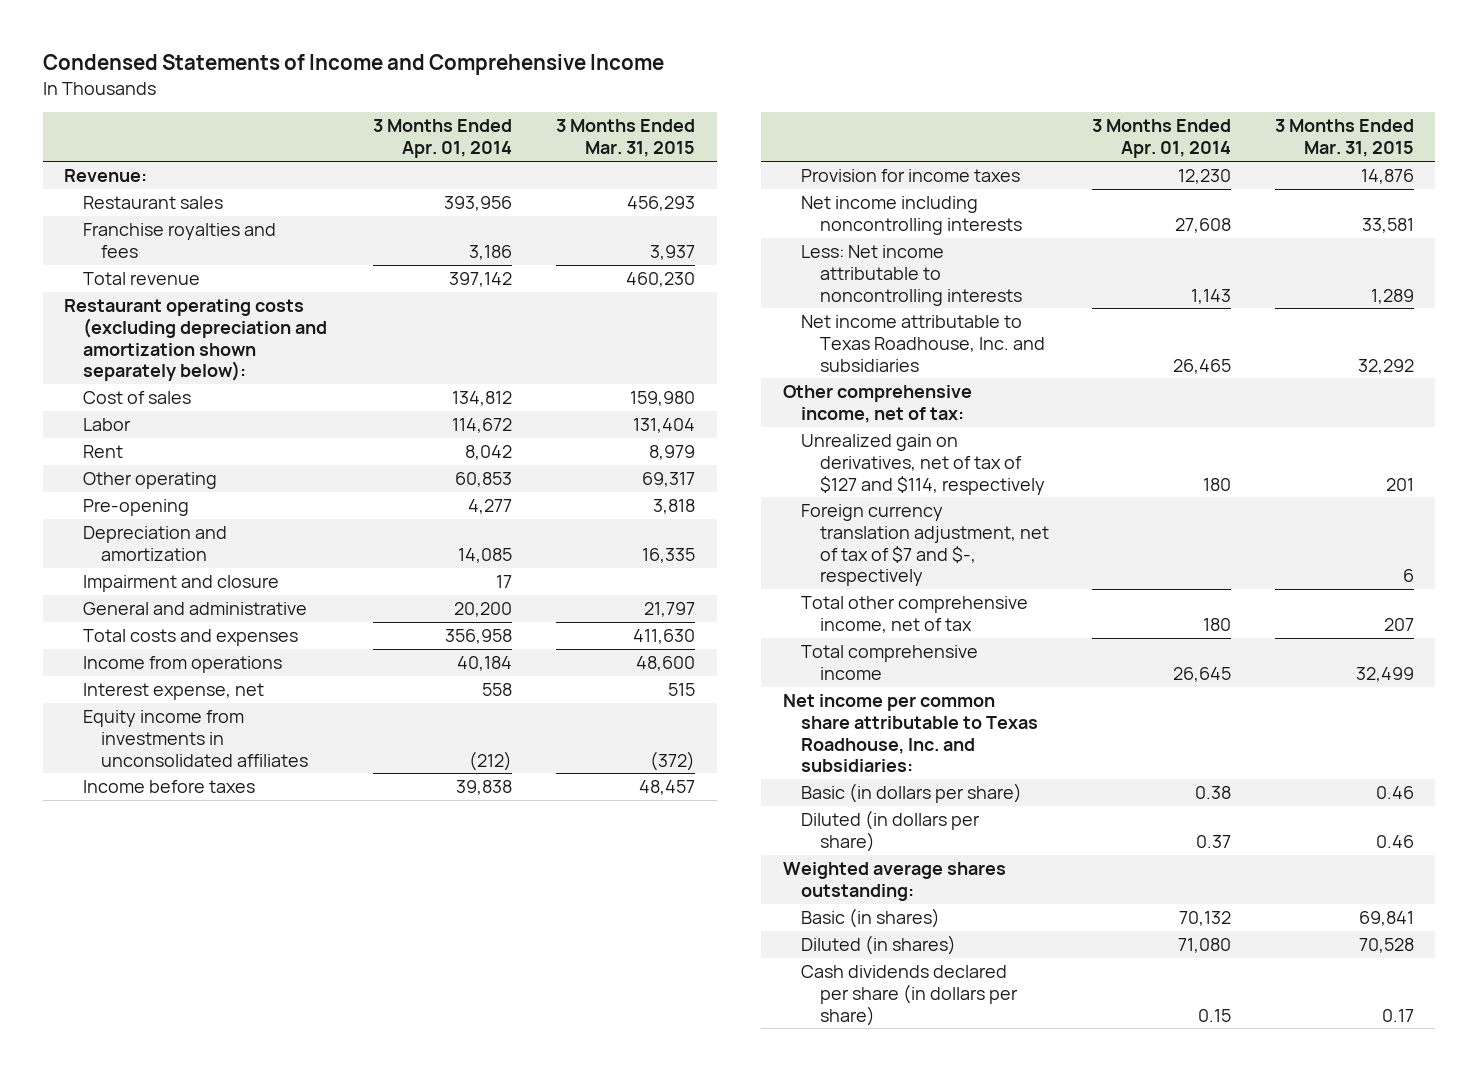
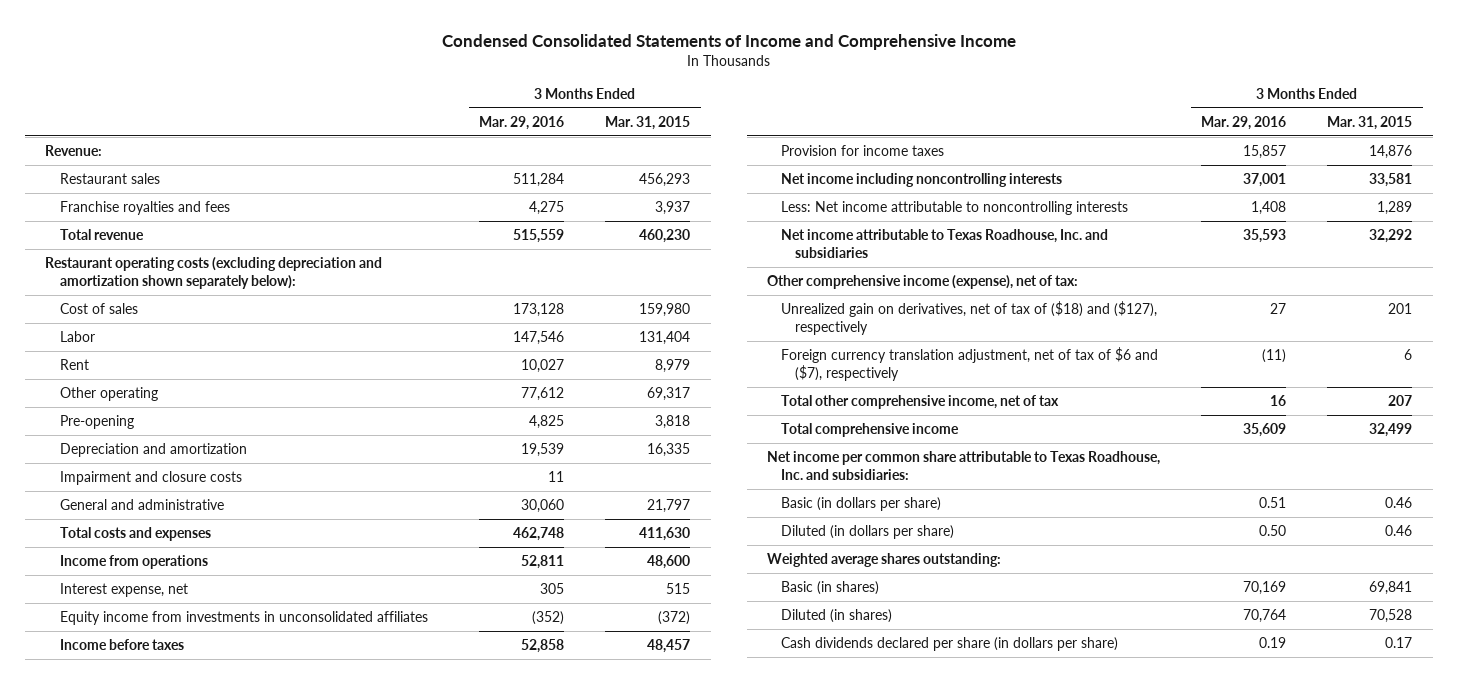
- Condensed Statements of Income and Comprehensive Income
+ Condensed Consolidated Statements of Income and Comprehensive Income
- | 3 Months Ended Apr. 01, 2014 | 3 Months Ended Mar. 31, 2015
+ | 3 Months Ended Mar. 29, 2016 | 3 Months Ended Mar. 31, 2015
- Impairment and closure | 17 |
+ Impairment and closure costs | 11 |
- Other comprehensive income, net of tax:
- Unrealized gain on derivatives, net of tax of $127 and $114, respectively | 180 | 201
- Foreign currency translation adjustment, net of tax of $7 and $-, respectively | | 6
+ Other comprehensive income (expense), net of tax:
+ Unrealized gain on derivatives, net of tax of ($18) and ($127), respectively | 27 | 201
+ Foreign currency translation adjustment, net of tax of $6 and ($7), respectively | (11) | 6

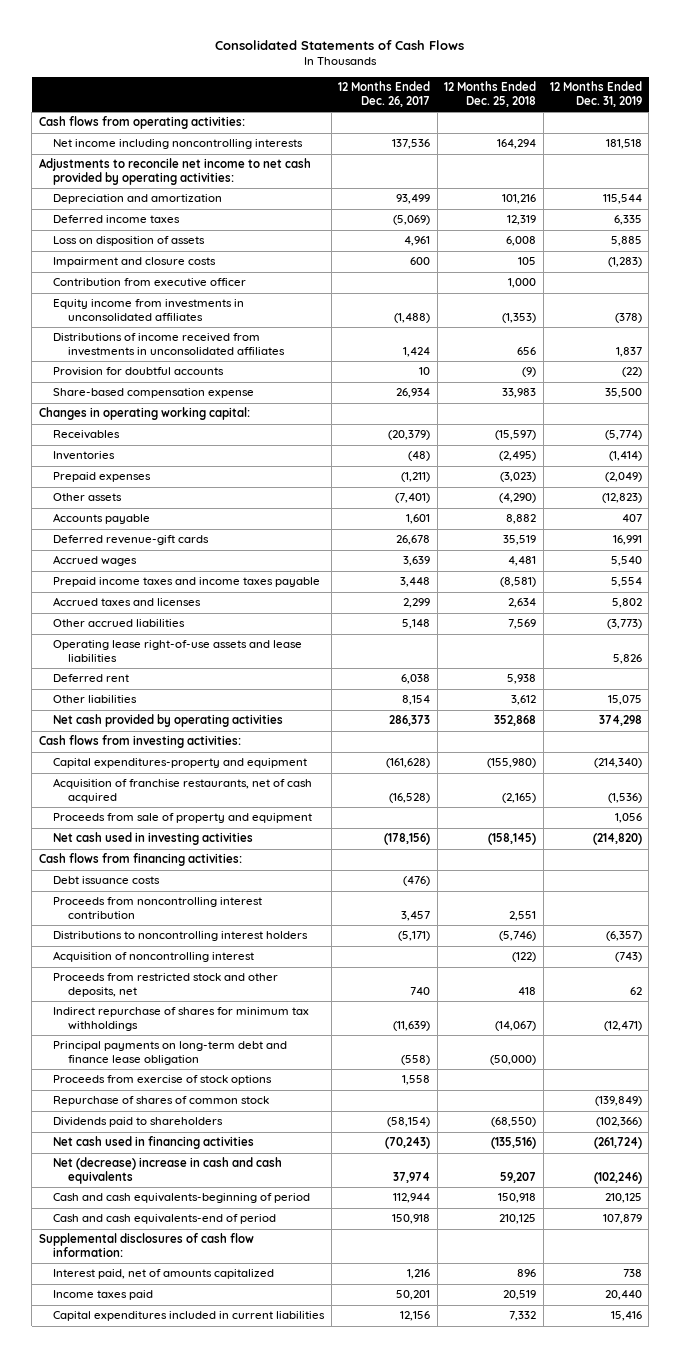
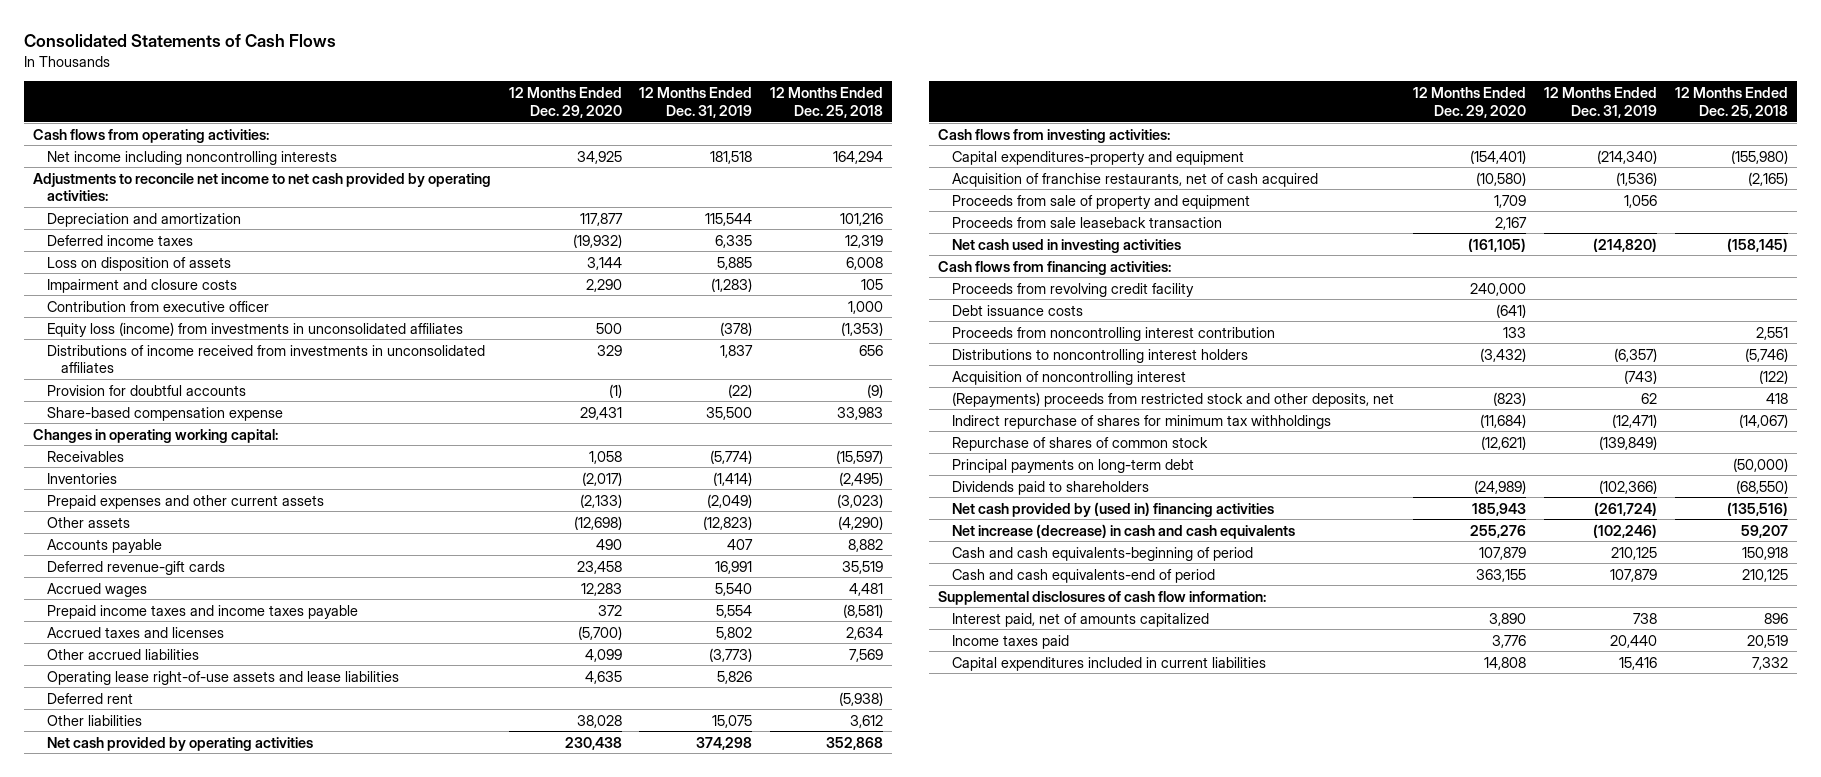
- | 12 Months Ended Dec. 26, 2017 | 12 Months Ended Dec. 25, 2018 | 12 Months Ended Dec. 31, 2019
+ | 12 Months Ended Dec. 29, 2020 | 12 Months Ended Dec. 31, 2019 | 12 Months Ended Dec. 25, 2018
- Equity income from investments in unconsolidated affiliates | (1,488) | (1,353) | (378)
+ Equity loss (income) from investments in unconsolidated affiliates | 500 | (378) | (1,353)
- Prepaid expenses | (1,211) | (3,023) | (2,049)
+ Prepaid expenses and other current assets | (2,133) | (2,049) | (3,023)
- Deferred rent | 6,038 | 5,938 |
+ Deferred rent | | | (5,938)
+ Proceeds from sale leaseback transaction | 2,167 | |
+ Proceeds from revolving credit facility | 240,000 | |
- Proceeds from restricted stock and other deposits, net | 740 | 418 | 62
+ (Repayments) proceeds from restricted stock and other deposits, net | (823) | 62 | 418
- Principal payments on long-term debt and finance lease obligation | (558) | (50,000) |
- Proceeds from exercise of stock options | 1,558 | |
+ Principal payments on long-term debt | | | (50,000)
- Net cash used in financing activities | (70,243) | (135,516) | (261,724)
- Net (decrease) increase in cash and cash equivalents | 37,974 | 59,207 | (102,246)
+ Net cash provided by (used in) financing activities | 185,943 | (261,724) | (135,516)
+ Net increase (decrease) in cash and cash equivalents | 255,276 | (102,246) | 59,207

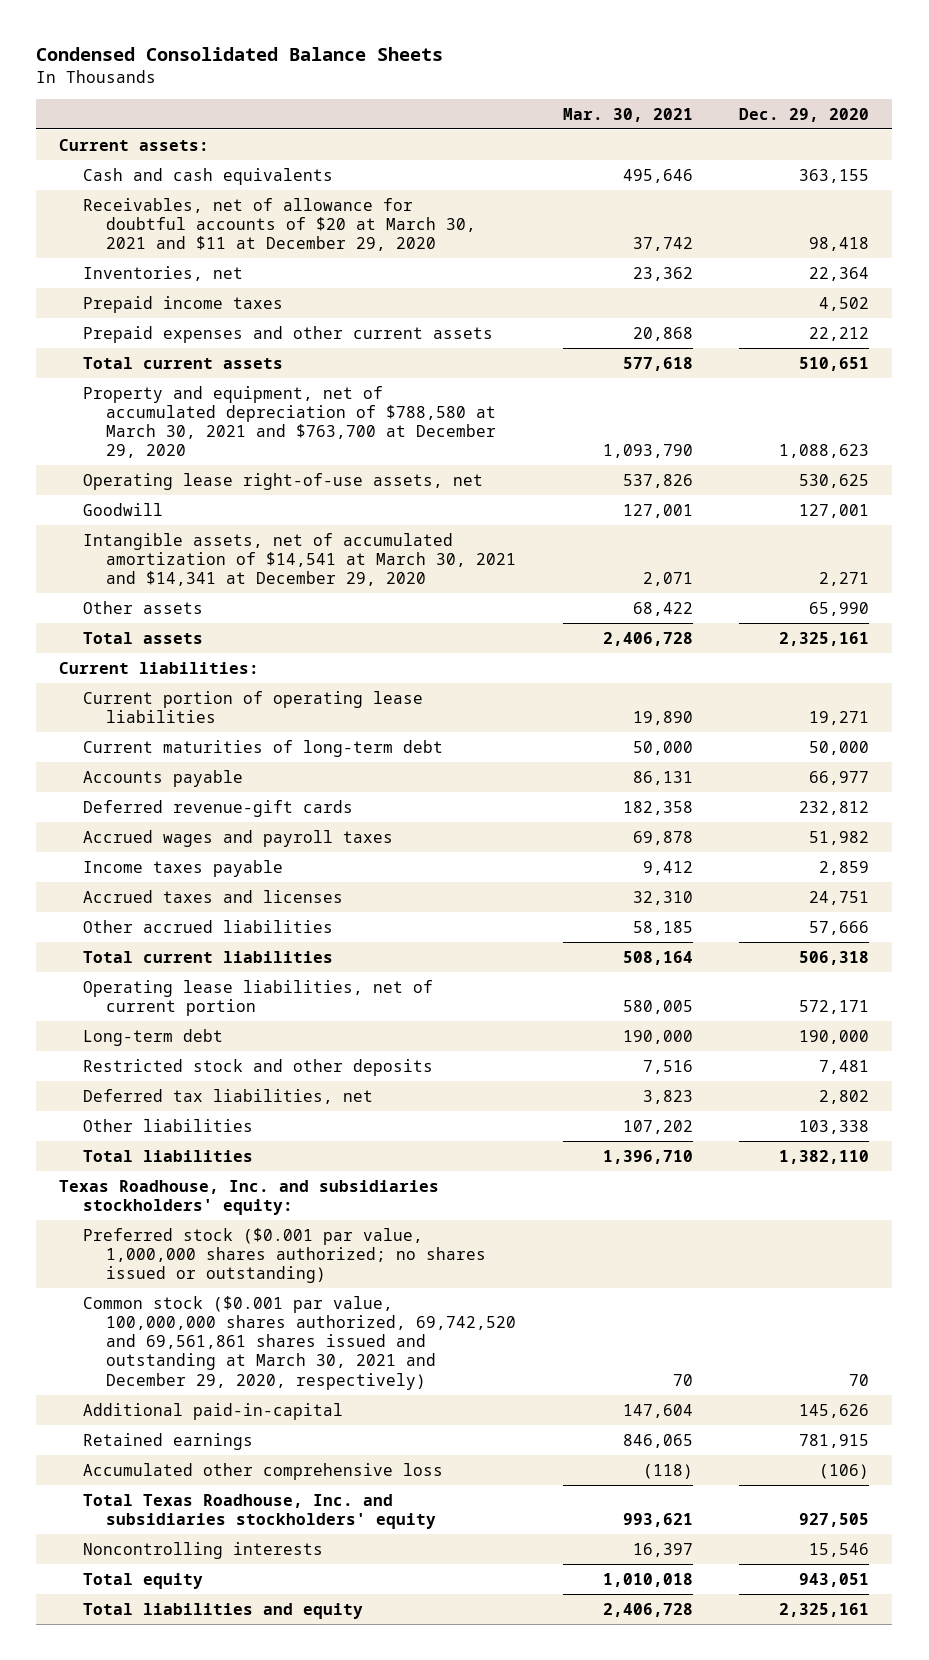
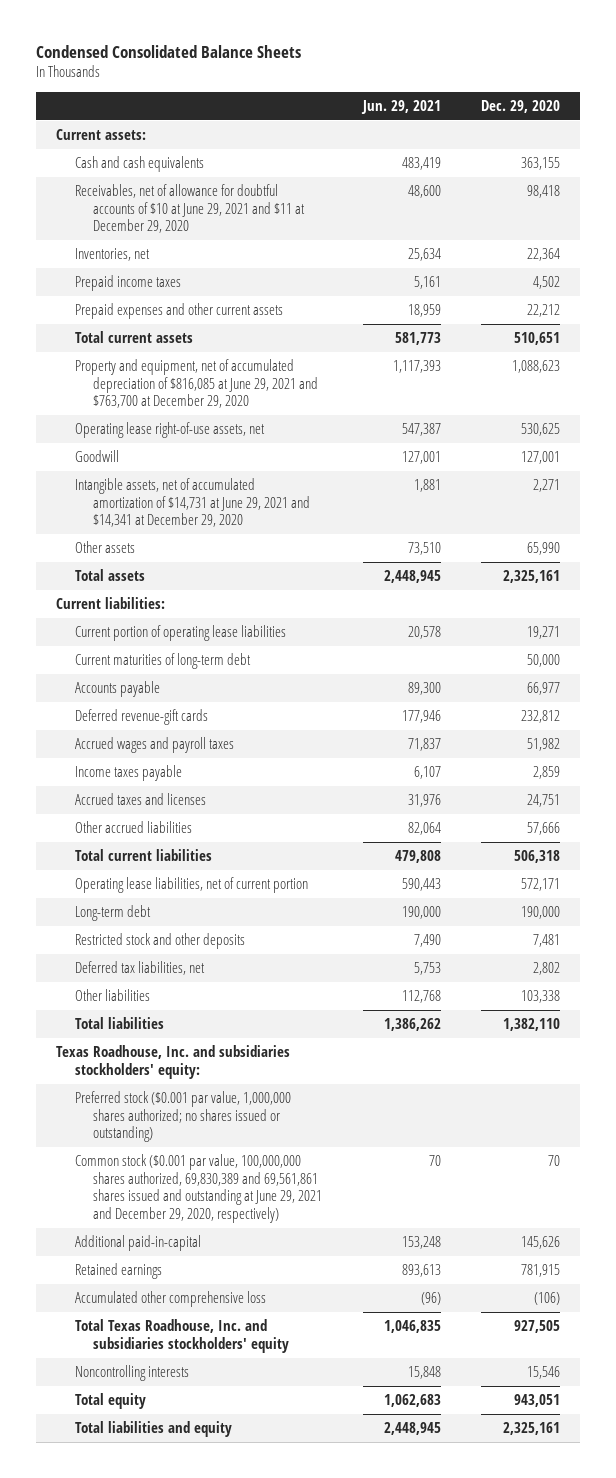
- | Mar. 30, 2021 | Dec. 29, 2020
+ | Jun. 29, 2021 | Dec. 29, 2020
- Receivables, net of allowance for doubtful accounts of $20 at March 30, 2021 and $11 at December 29, 2020 | 37,742 | 98,418
+ Receivables, net of allowance for doubtful accounts of $10 at June 29, 2021 and $11 at December 29, 2020 | 48,600 | 98,418
- Property and equipment, net of accumulated depreciation of $788,580 at March 30, 2021 and $763,700 at December 29, 2020 | 1,093,790 | 1,088,623
+ Property and equipment, net of accumulated depreciation of $816,085 at June 29, 2021 and $763,700 at December 29, 2020 | 1,117,393 | 1,088,623
- Intangible assets, net of accumulated amortization of $14,541 at March 30, 2021 and $14,341 at December 29, 2020 | 2,071 | 2,271
+ Intangible assets, net of accumulated amortization of $14,731 at June 29, 2021 and $14,341 at December 29, 2020 | 1,881 | 2,271
- Common stock ($0.001 par value, 100,000,000 shares authorized, 69,742,520 and 69,561,861 shares issued and outstanding at March 30, 2021 and December 29, 2020, respectively) | 70 | 70
+ Common stock ($0.001 par value, 100,000,000 shares authorized, 69,830,389 and 69,561,861 shares issued and outstanding at June 29, 2021 and December 29, 2020, respectively) | 70 | 70

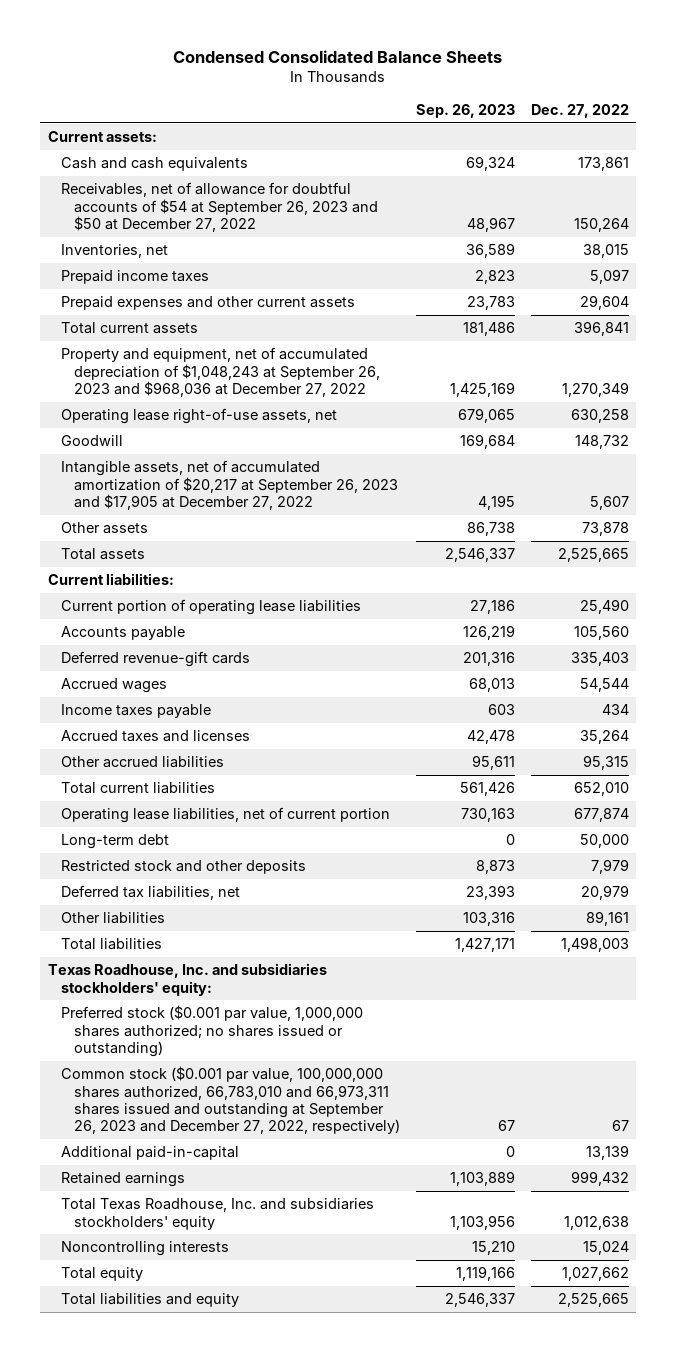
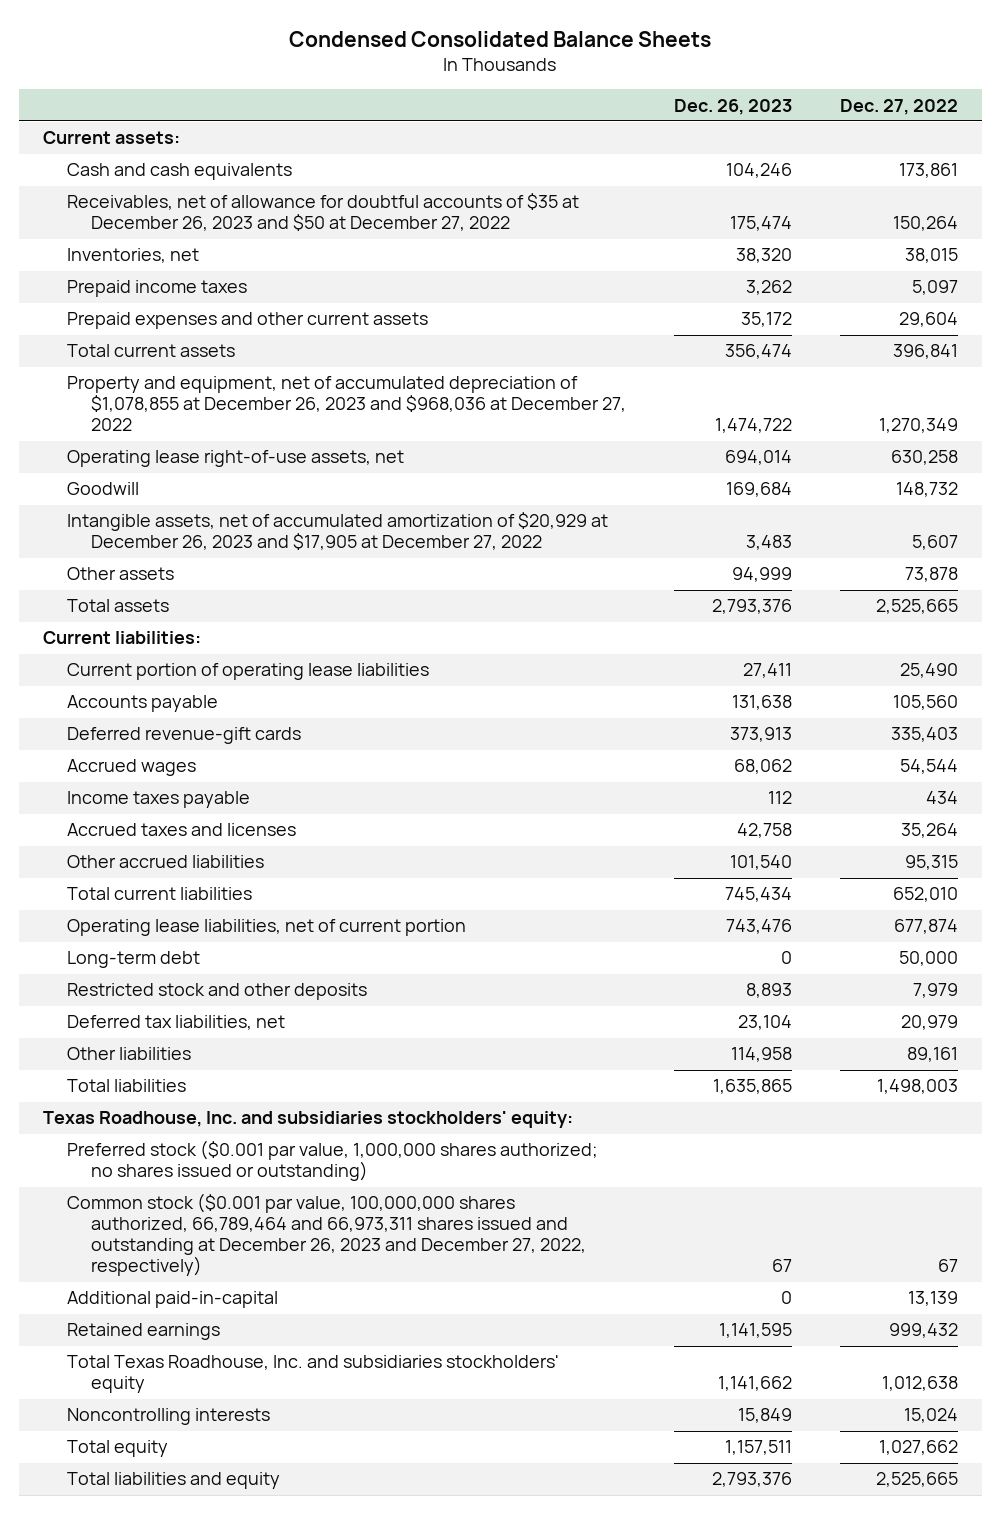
- | Sep. 26, 2023 | Dec. 27, 2022
+ | Dec. 26, 2023 | Dec. 27, 2022
- Receivables, net of allowance for doubtful accounts of $54 at September 26, 2023 and $50 at December 27, 2022 | 48,967 | 150,264
+ Receivables, net of allowance for doubtful accounts of $35 at December 26, 2023 and $50 at December 27, 2022 | 175,474 | 150,264
- Property and equipment, net of accumulated depreciation of $1,048,243 at September 26, 2023 and $968,036 at December 27, 2022 | 1,425,169 | 1,270,349
+ Property and equipment, net of accumulated depreciation of $1,078,855 at December 26, 2023 and $968,036 at December 27, 2022 | 1,474,722 | 1,270,349
- Intangible assets, net of accumulated amortization of $20,217 at September 26, 2023 and $17,905 at December 27, 2022 | 4,195 | 5,607
+ Intangible assets, net of accumulated amortization of $20,929 at December 26, 2023 and $17,905 at December 27, 2022 | 3,483 | 5,607
- Common stock ($0.001 par value, 100,000,000 shares authorized, 66,783,010 and 66,973,311 shares issued and outstanding at September 26, 2023 and December 27, 2022, respectively) | 67 | 67
+ Common stock ($0.001 par value, 100,000,000 shares authorized, 66,789,464 and 66,973,311 shares issued and outstanding at December 26, 2023 and December 27, 2022, respectively) | 67 | 67

